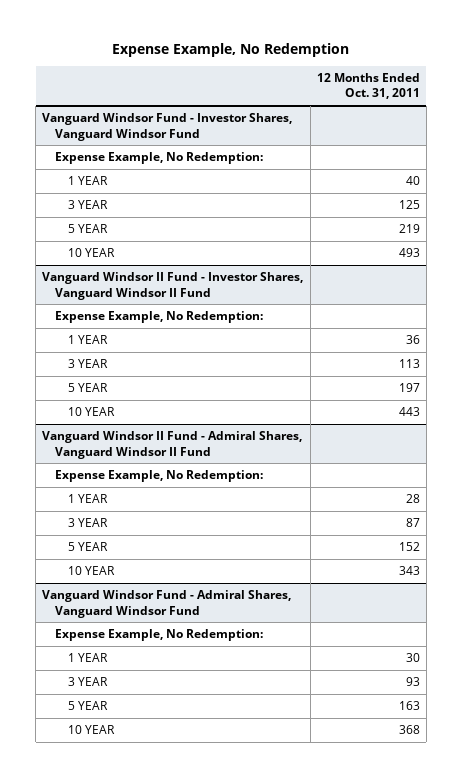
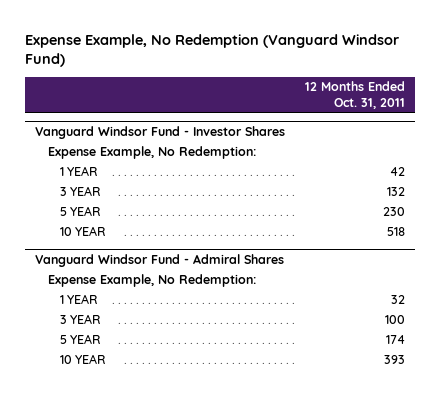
- Expense Example, No Redemption
+ Expense Example, No Redemption (Vanguard Windsor Fund)
- Vanguard Windsor Fund - Investor Shares, Vanguard Windsor Fund
- Expense Example, No Redemption:
- 1 YEAR | 40
- 3 YEAR | 125
- 5 YEAR | 219
- 10 YEAR | 493
- Vanguard Windsor II Fund - Investor Shares, Vanguard Windsor II Fund
- Expense Example, No Redemption:
- 1 YEAR | 36
- 3 YEAR | 113
- 5 YEAR | 197
- 10 YEAR | 443
- Vanguard Windsor II Fund - Admiral Shares, Vanguard Windsor II Fund
+ Vanguard Windsor Fund - Investor Shares
- 1 YEAR | 28
- 3 YEAR | 87
- 5 YEAR | 152
- 10 YEAR | 343
- Vanguard Windsor Fund - Admiral Shares, Vanguard Windsor Fund
+ 1 YEAR | 42
+ 3 YEAR | 132
+ 5 YEAR | 230
+ 10 YEAR | 518
+ Vanguard Windsor Fund - Admiral Shares
- 1 YEAR | 30
- 3 YEAR | 93
- 5 YEAR | 163
- 10 YEAR | 368
+ 1 YEAR | 32
+ 3 YEAR | 100
+ 5 YEAR | 174
+ 10 YEAR | 393

